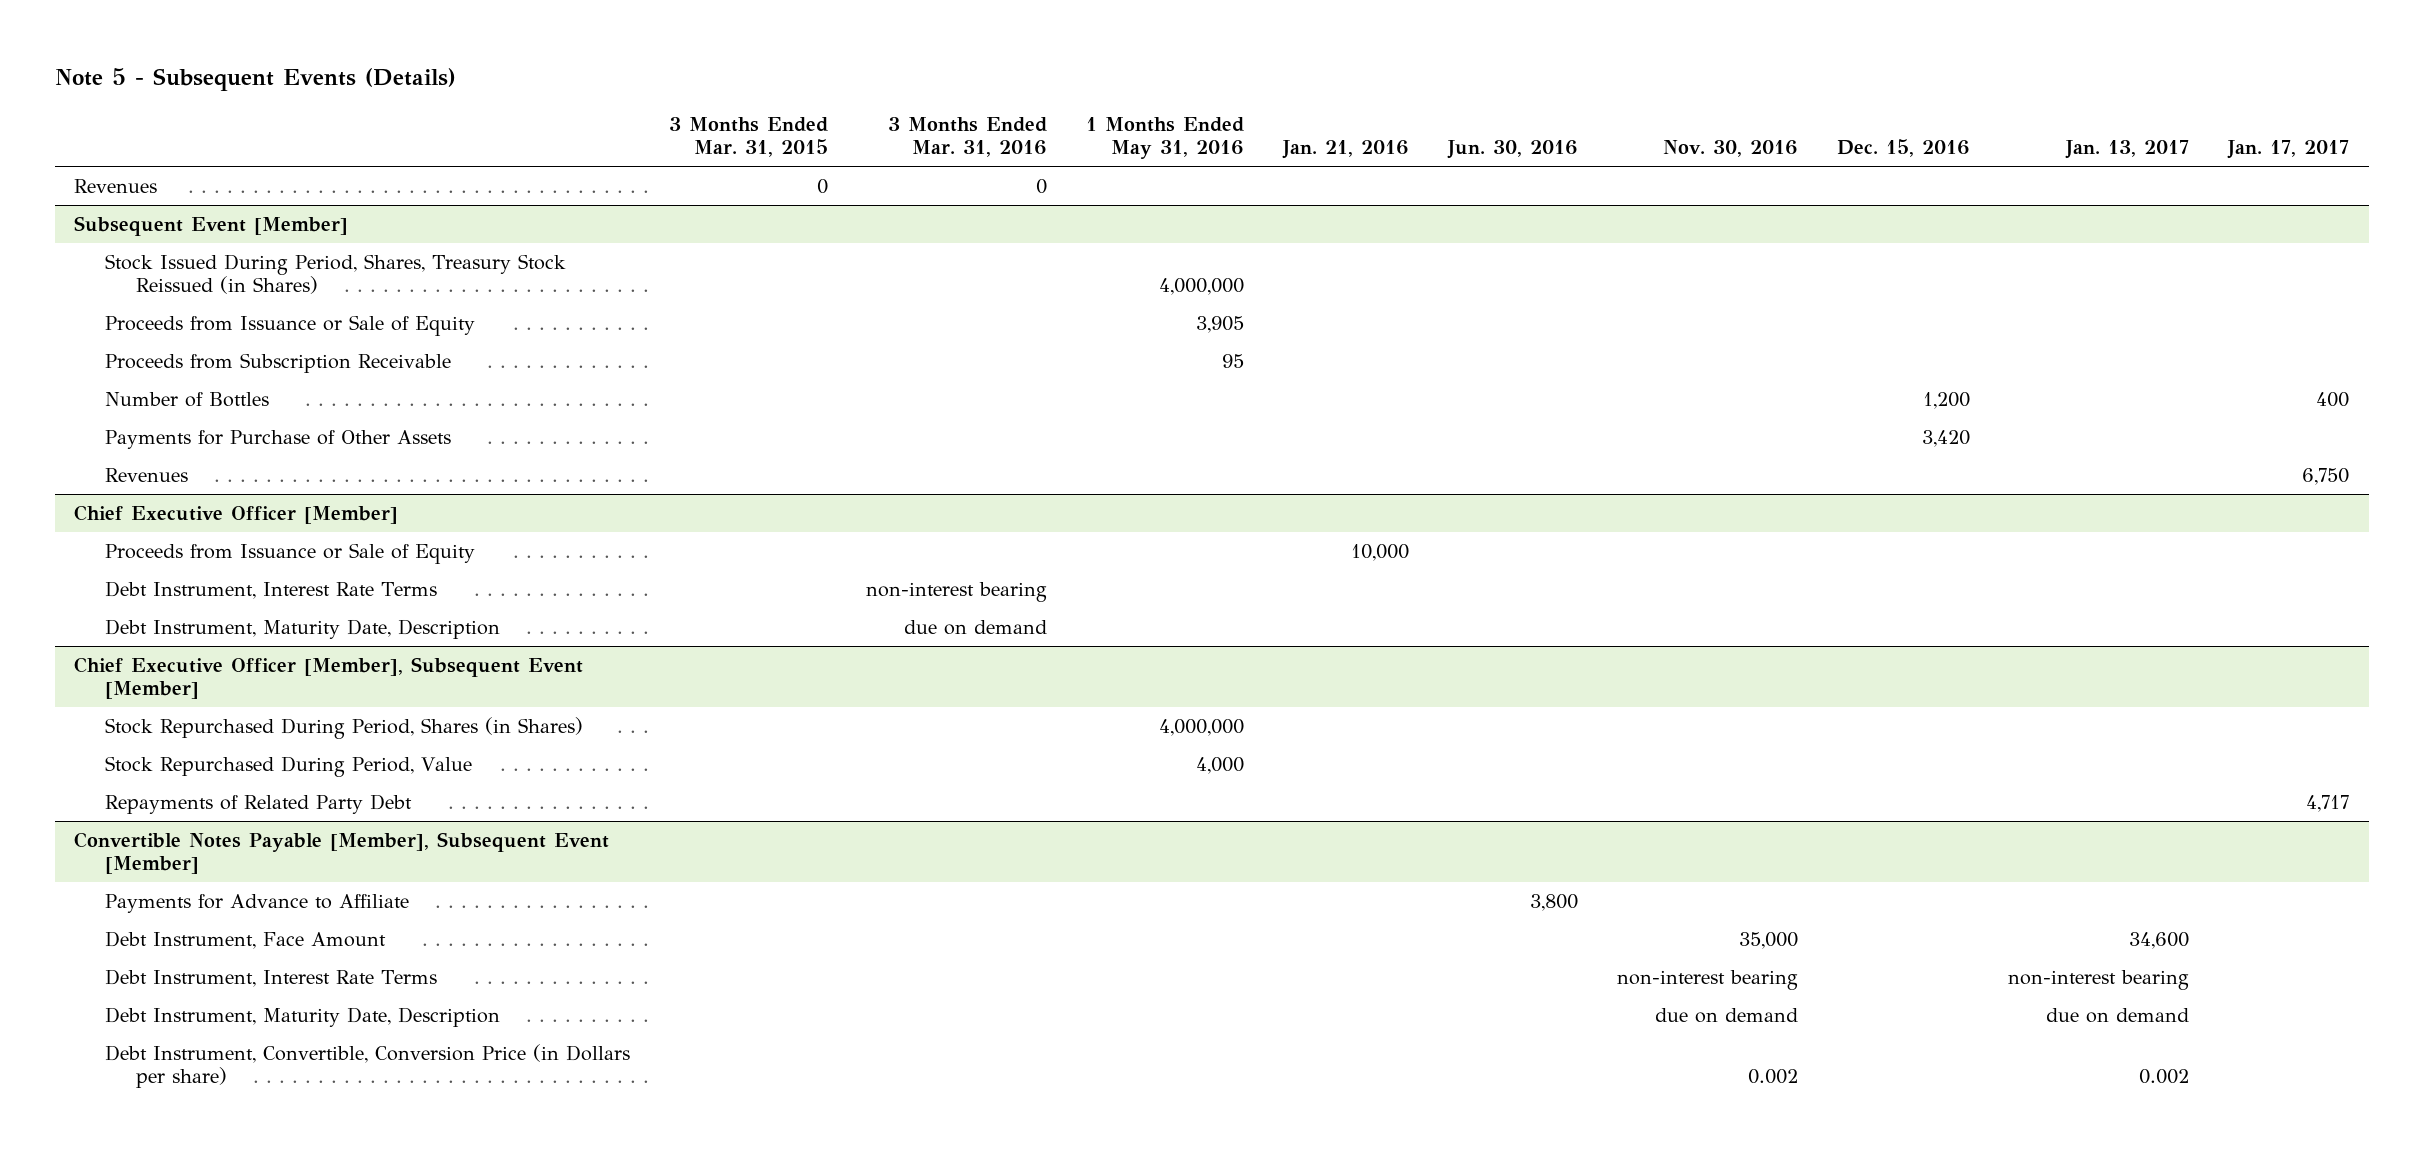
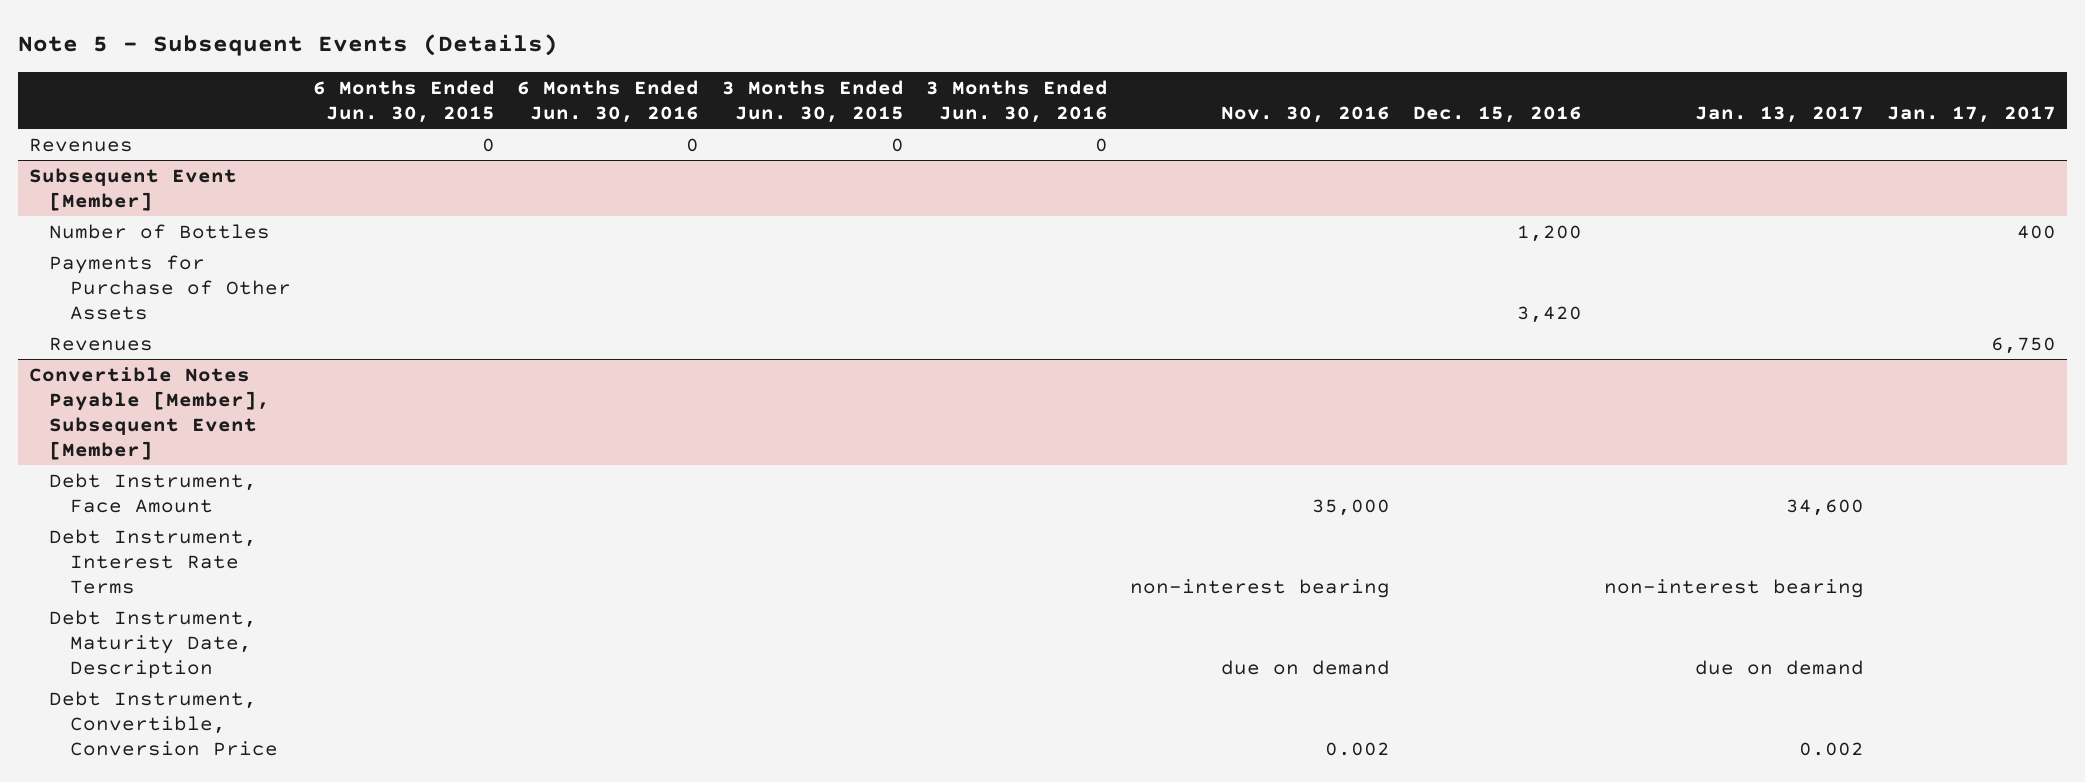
- | 3 Months Ended Mar. 31, 2015 | 3 Months Ended Mar. 31, 2016 | 1 Months Ended May 31, 2016 | Jan. 21, 2016 | Jun. 30, 2016 | Nov. 30, 2016 | Dec. 15, 2016 | Jan. 13, 2017 | Jan. 17, 2017
+ | 6 Months Ended Jun. 30, 2015 | 6 Months Ended Jun. 30, 2016 | 3 Months Ended Jun. 30, 2015 | 3 Months Ended Jun. 30, 2016 | Nov. 30, 2016 | Dec. 15, 2016 | Jan. 13, 2017 | Jan. 17, 2017
@ Subsequent Event [Member]
- Stock Issued During Period, Shares, Treasury Stock Reissued (in Shares) | | | 4,000,000 | | | | | |
- Proceeds from Issuance or Sale of Equity | | | 3,905 | | | | | |
- Proceeds from Subscription Receivable | | | 95 | | | | | |
- Chief Executive Officer [Member]
- Proceeds from Issuance or Sale of Equity | | | | 10,000 | | | | |
- Debt Instrument, Interest Rate Terms | | non-interest bearing | | | | | | |
- Debt Instrument, Maturity Date, Description | | due on demand | | | | | | |
- Chief Executive Officer [Member], Subsequent Event [Member]
- Stock Repurchased During Period, Shares (in Shares) | | | 4,000,000 | | | | | |
- Stock Repurchased During Period, Value | | | 4,000 | | | | | |
- Repayments of Related Party Debt | | | | | | | | | 4,717
@ Convertible Notes Payable [Member], Subsequent Event [Member]
- Payments for Advance to Affiliate | | | | | 3,800 | | | |
- Debt Instrument, Convertible, Conversion Price (in Dollars per share) | | | | | | 0.002 | | 0.002 |
+ Debt Instrument, Convertible, Conversion Price | | | | | 0.002 | | 0.002 |

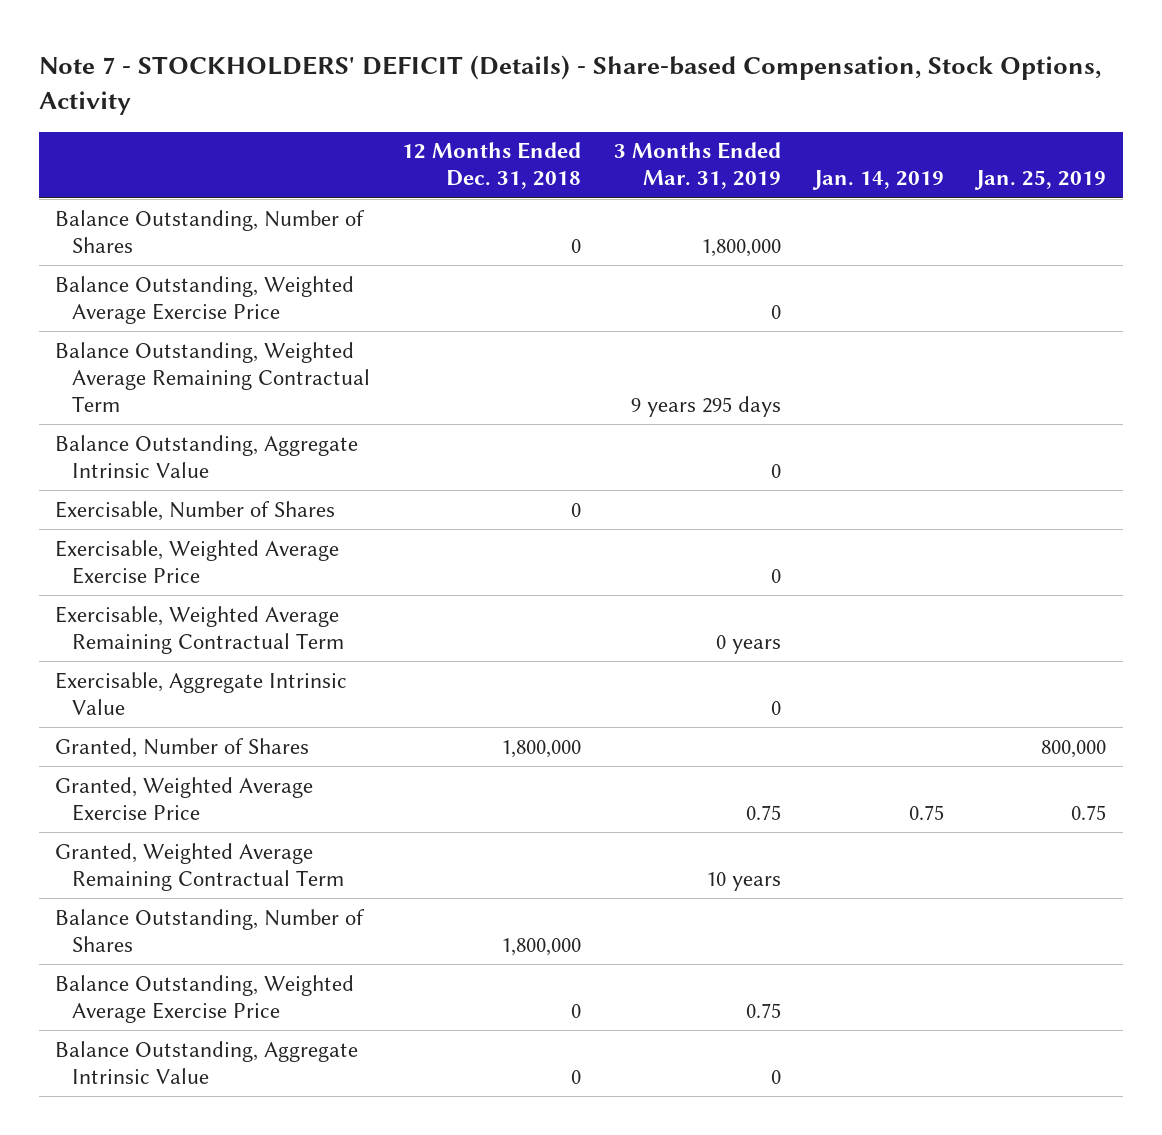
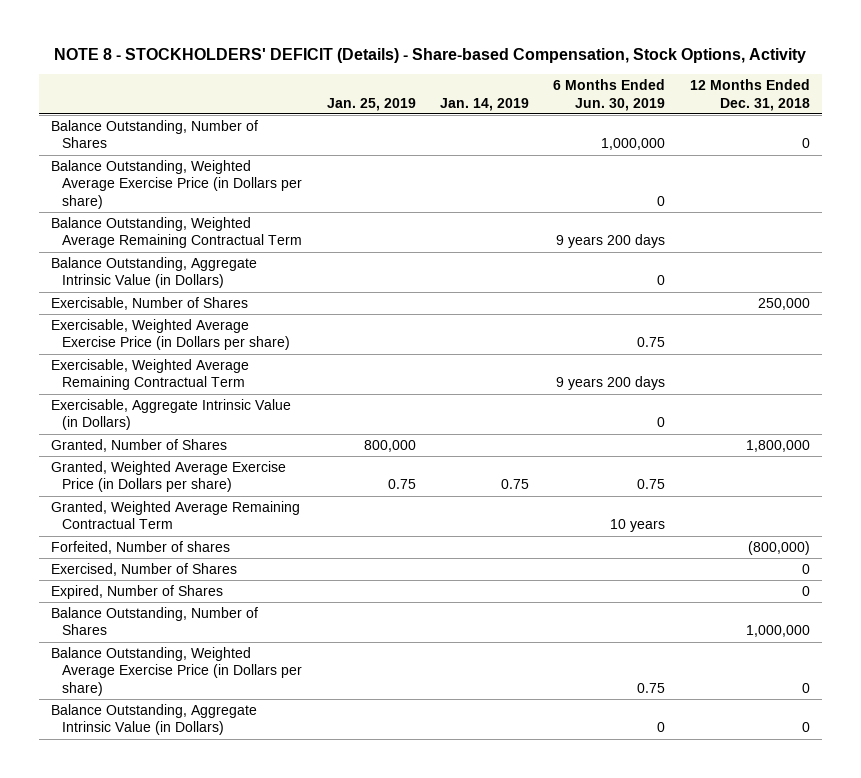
- Note 7 - STOCKHOLDERS' DEFICIT (Details) - Share-based Compensation, Stock Options, Activity
+ NOTE 8 - STOCKHOLDERS' DEFICIT (Details) - Share-based Compensation, Stock Options, Activity
- | 12 Months Ended Dec. 31, 2018 | 3 Months Ended Mar. 31, 2019 | Jan. 14, 2019 | Jan. 25, 2019
+ | Jan. 25, 2019 | Jan. 14, 2019 | 6 Months Ended Jun. 30, 2019 | 12 Months Ended Dec. 31, 2018
- Balance Outstanding, Weighted Average Exercise Price | | 0 | |
+ Balance Outstanding, Weighted Average Exercise Price (in Dollars per share) | | | 0 |
- Balance Outstanding, Aggregate Intrinsic Value | | 0 | |
- Exercisable, Number of Shares | 0 | | |
- Exercisable, Weighted Average Exercise Price | | 0 | |
+ Balance Outstanding, Aggregate Intrinsic Value (in Dollars) | | | 0 |
+ Exercisable, Number of Shares | | | | 250,000
+ Exercisable, Weighted Average Exercise Price (in Dollars per share) | | | 0.75 |
- Exercisable, Aggregate Intrinsic Value | | 0 | |
+ Exercisable, Aggregate Intrinsic Value (in Dollars) | | | 0 |
- Granted, Weighted Average Exercise Price | | 0.75 | 0.75 | 0.75
+ Granted, Weighted Average Exercise Price (in Dollars per share) | 0.75 | 0.75 | 0.75 |
- Balance Outstanding, Number of Shares | 1,800,000 | | |
- Balance Outstanding, Weighted Average Exercise Price | 0 | 0.75 | |
- Balance Outstanding, Aggregate Intrinsic Value | 0 | 0 | |
+ Forfeited, Number of shares | | | | (800,000)
+ Exercised, Number of Shares | | | | 0
+ Expired, Number of Shares | | | | 0
+ Balance Outstanding, Number of Shares | | | | 1,000,000
+ Balance Outstanding, Weighted Average Exercise Price (in Dollars per share) | | | 0.75 | 0
+ Balance Outstanding, Aggregate Intrinsic Value (in Dollars) | | | 0 | 0

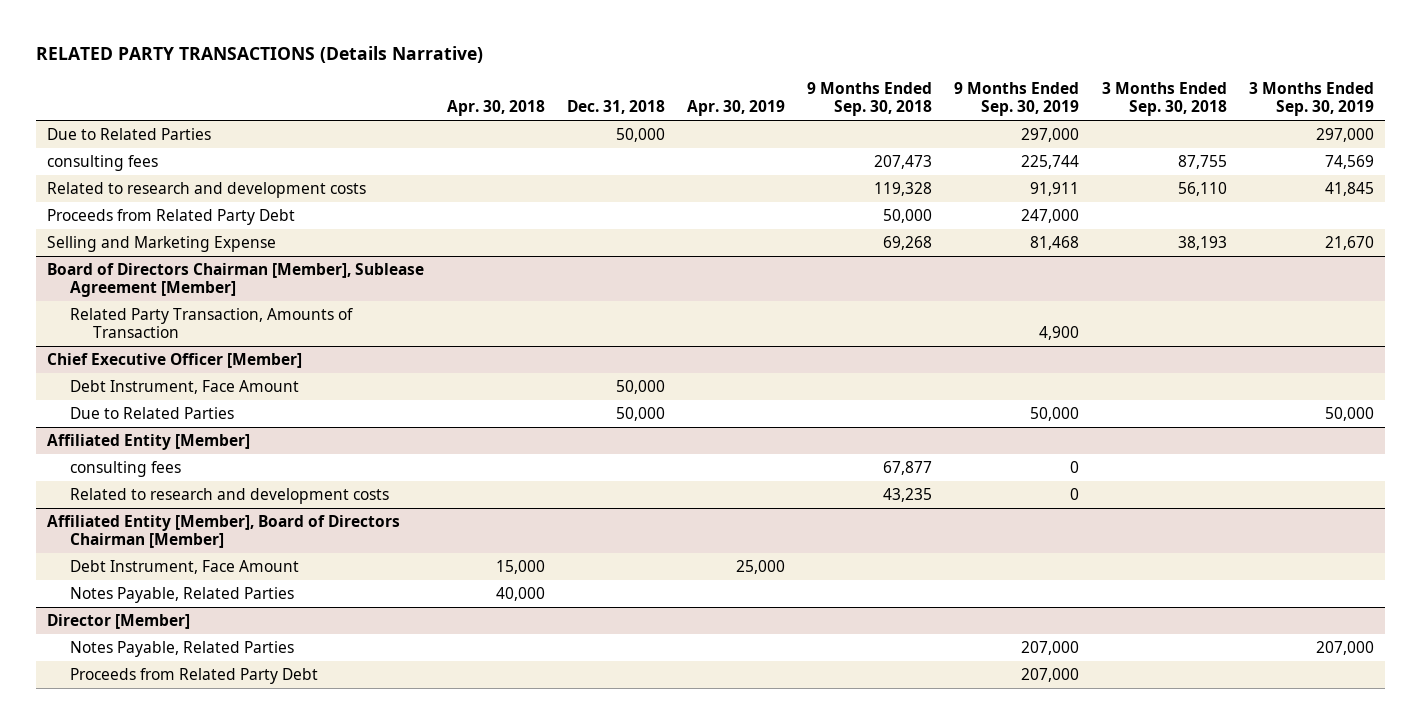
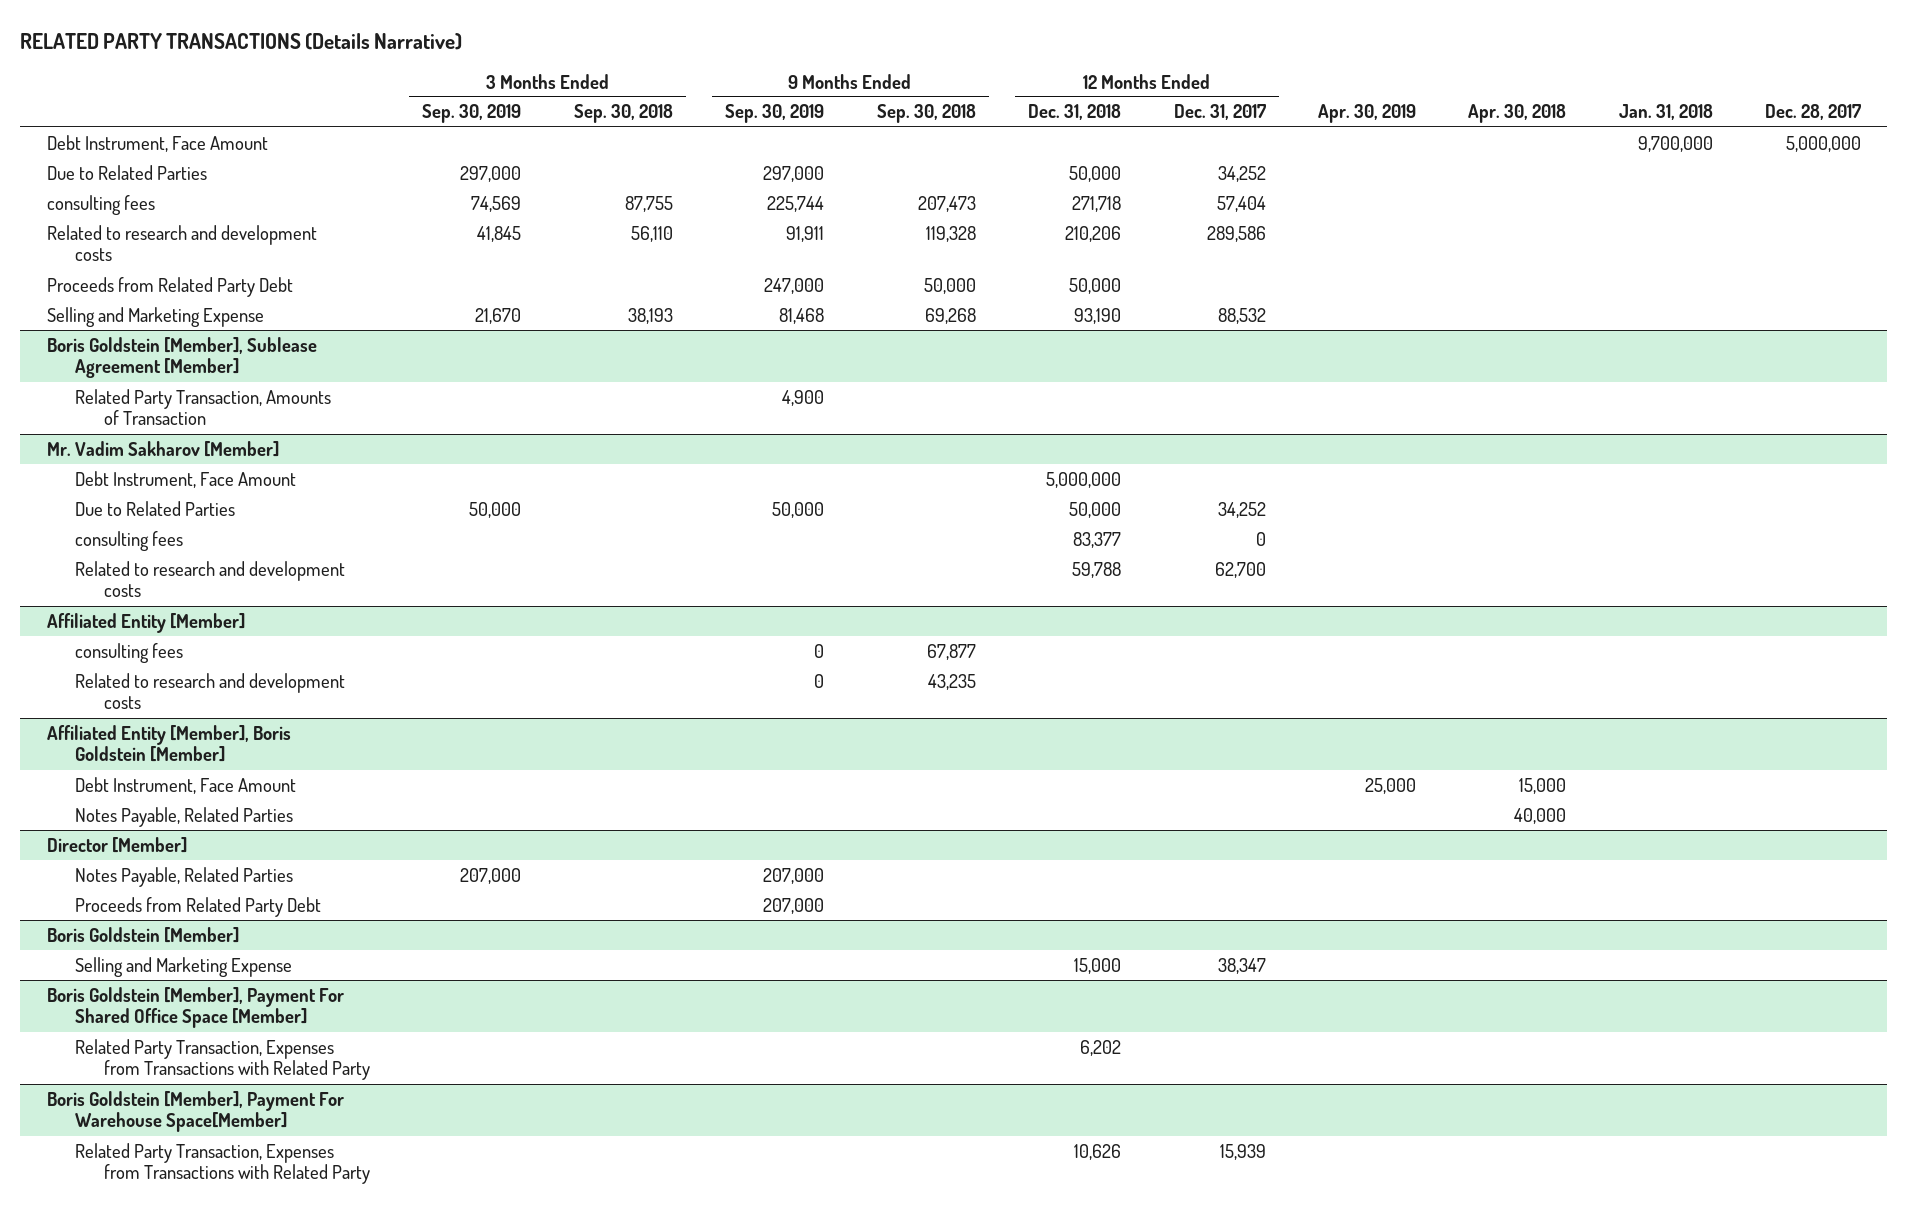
- | Apr. 30, 2018 | Dec. 31, 2018 | Apr. 30, 2019 | 9 Months Ended Sep. 30, 2018 | 9 Months Ended Sep. 30, 2019 | 3 Months Ended Sep. 30, 2018 | 3 Months Ended Sep. 30, 2019
+ | 3 Months Ended Sep. 30, 2019 | 3 Months Ended Sep. 30, 2018 | 9 Months Ended Sep. 30, 2019 | 9 Months Ended Sep. 30, 2018 | 12 Months Ended Dec. 31, 2018 | 12 Months Ended Dec. 31, 2017 | Apr. 30, 2019 | Apr. 30, 2018 | Jan. 31, 2018 | Dec. 28, 2017
+ Debt Instrument, Face Amount | | | | | | | | | 9,700,000 | 5,000,000
- Board of Directors Chairman [Member], Sublease Agreement [Member]
+ Boris Goldstein [Member], Sublease Agreement [Member]
- Chief Executive Officer [Member]
+ Mr. Vadim Sakharov [Member]
+ consulting fees | | | | | 83,377 | 0 | | | |
+ Related to research and development costs | | | | | 59,788 | 62,700 | | | |
- Affiliated Entity [Member], Board of Directors Chairman [Member]
+ Affiliated Entity [Member], Boris Goldstein [Member]
+ Boris Goldstein [Member]
+ Selling and Marketing Expense | | | | | 15,000 | 38,347 | | | |
+ Boris Goldstein [Member], Payment For Shared Office Space [Member]
+ Related Party Transaction, Expenses from Transactions with Related Party | | | | | 6,202 | | | | |
+ Boris Goldstein [Member], Payment For Warehouse Space[Member]
+ Related Party Transaction, Expenses from Transactions with Related Party | | | | | 10,626 | 15,939 | | | |

